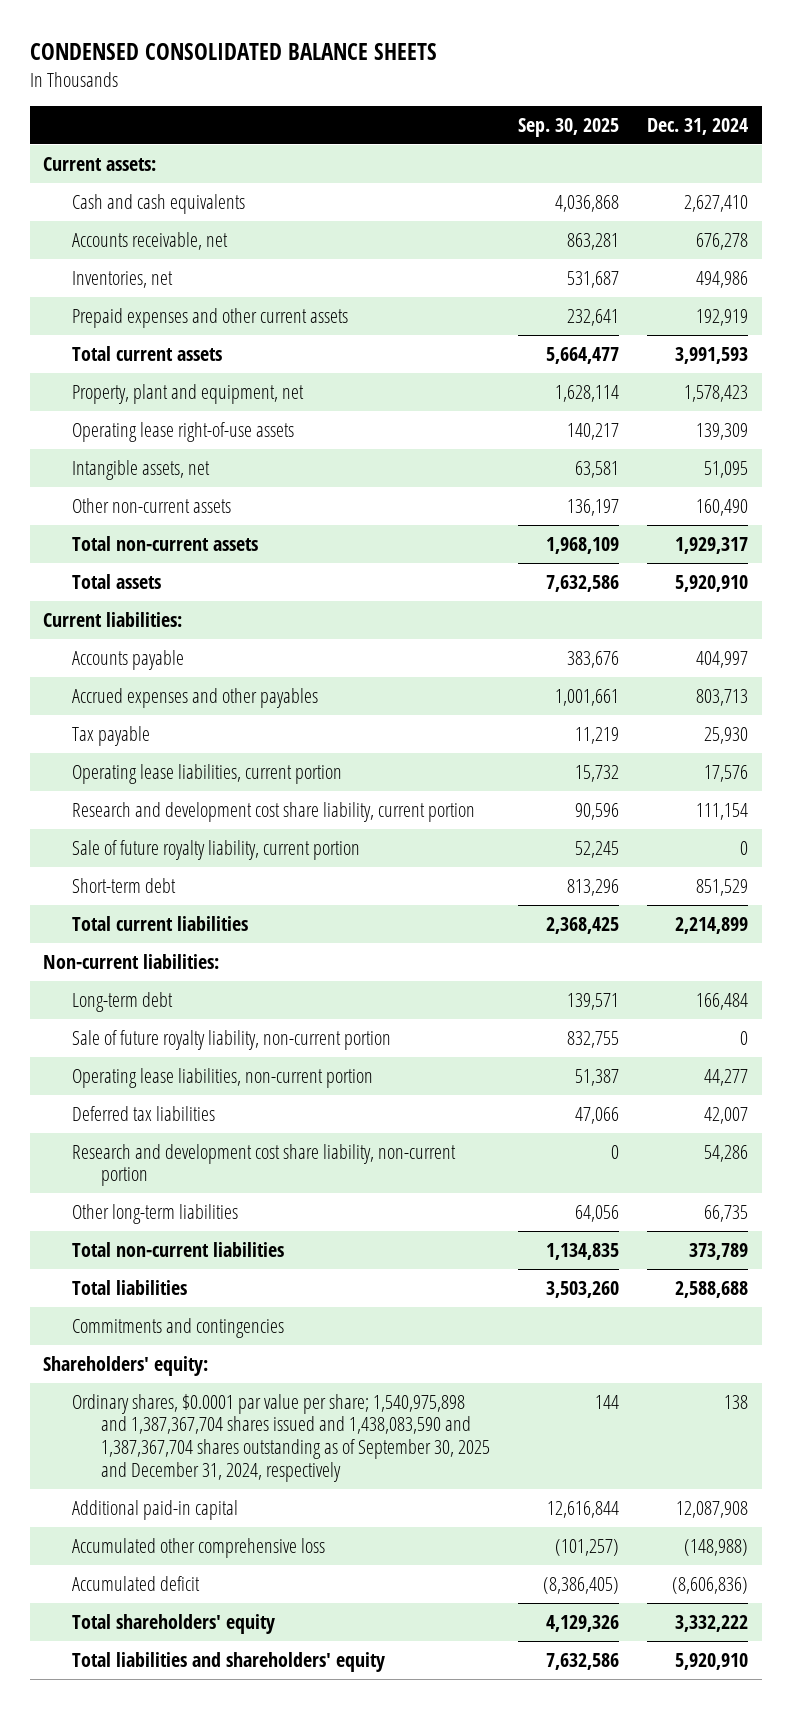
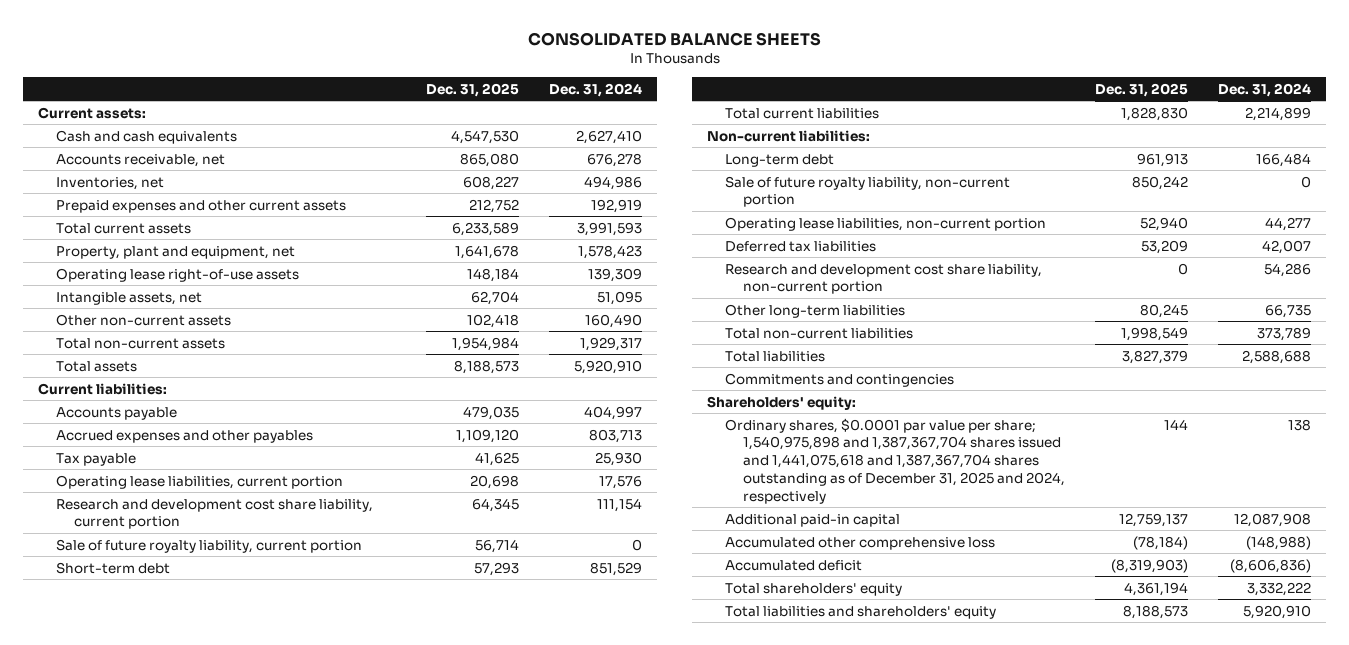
- CONDENSED CONSOLIDATED BALANCE SHEETS
+ CONSOLIDATED BALANCE SHEETS
- | Sep. 30, 2025 | Dec. 31, 2024
+ | Dec. 31, 2025 | Dec. 31, 2024
- Ordinary shares, $0.0001 par value per share; 1,540,975,898 and 1,387,367,704 shares issued and 1,438,083,590 and 1,387,367,704 shares outstanding as of September 30, 2025 and December 31, 2024, respectively | 144 | 138
+ Ordinary shares, $0.0001 par value per share; 1,540,975,898 and 1,387,367,704 shares issued and 1,441,075,618 and 1,387,367,704 shares outstanding as of December 31, 2025 and 2024, respectively | 144 | 138

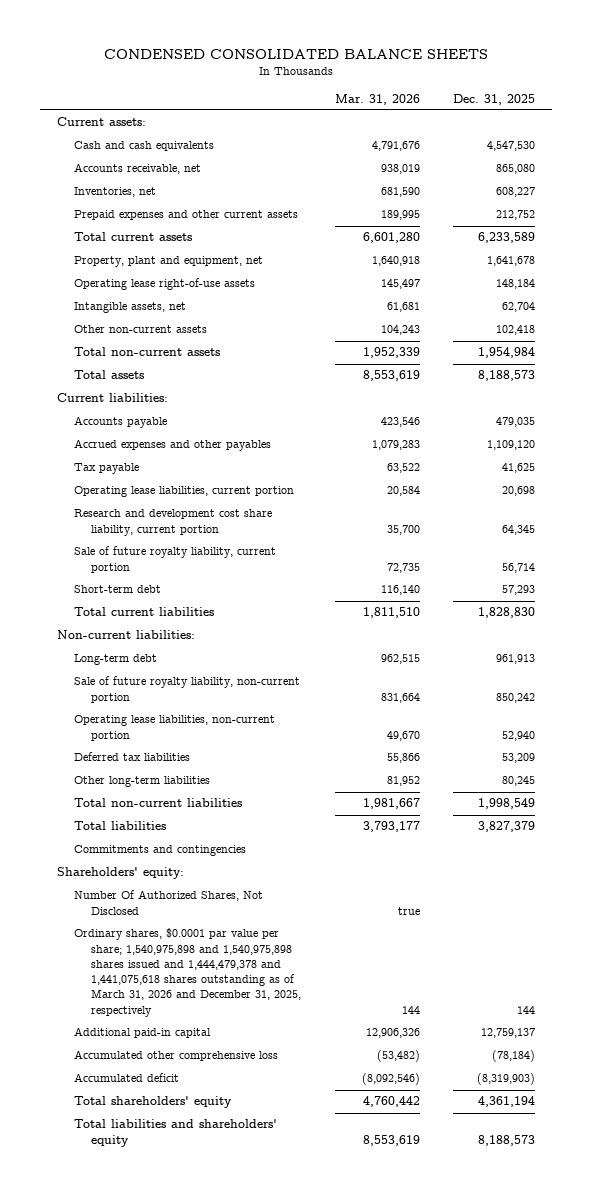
- CONSOLIDATED BALANCE SHEETS
+ CONDENSED CONSOLIDATED BALANCE SHEETS
- | Dec. 31, 2025 | Dec. 31, 2024
+ | Mar. 31, 2026 | Dec. 31, 2025
- Research and development cost share liability, non-current portion | 0 | 54,286
- Ordinary shares, $0.0001 par value per share; 1,540,975,898 and 1,387,367,704 shares issued and 1,441,075,618 and 1,387,367,704 shares outstanding as of December 31, 2025 and 2024, respectively | 144 | 138
+ Number Of Authorized Shares, Not Disclosed | true |
+ Ordinary shares, $0.0001 par value per share; 1,540,975,898 and 1,540,975,898 shares issued and 1,444,479,378 and 1,441,075,618 shares outstanding as of March 31, 2026 and December 31, 2025, respectively | 144 | 144

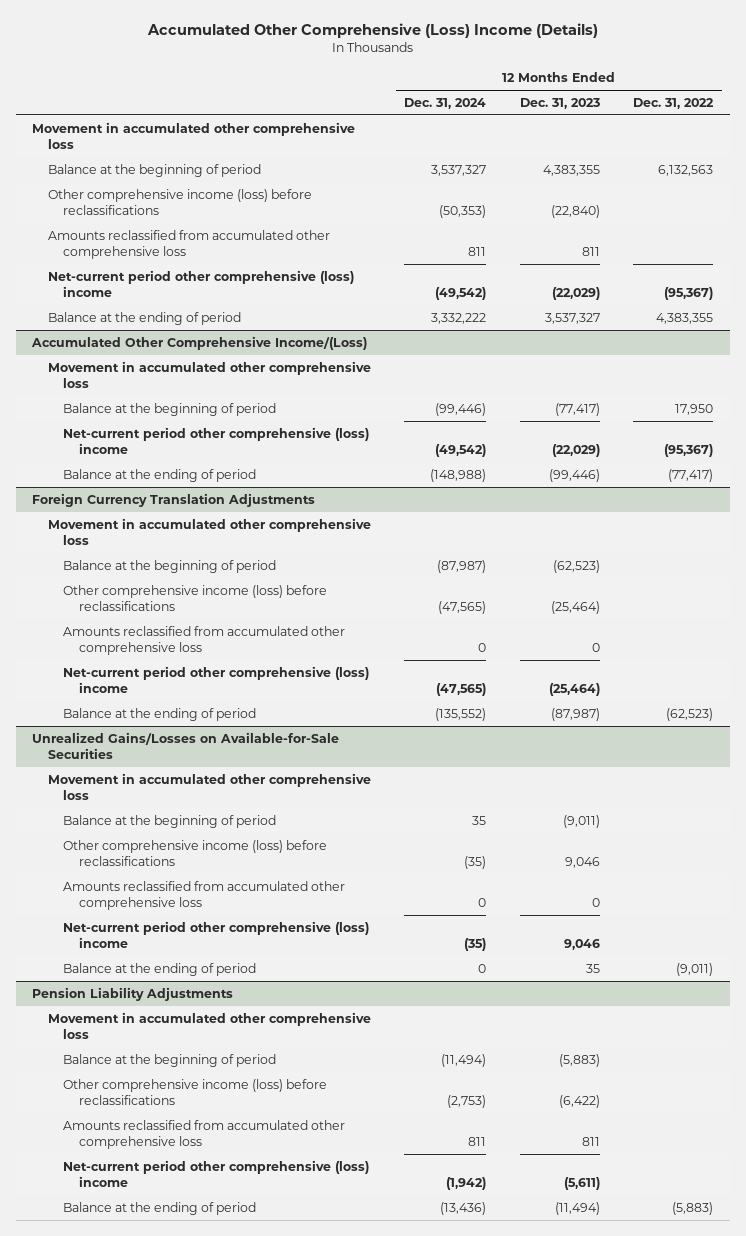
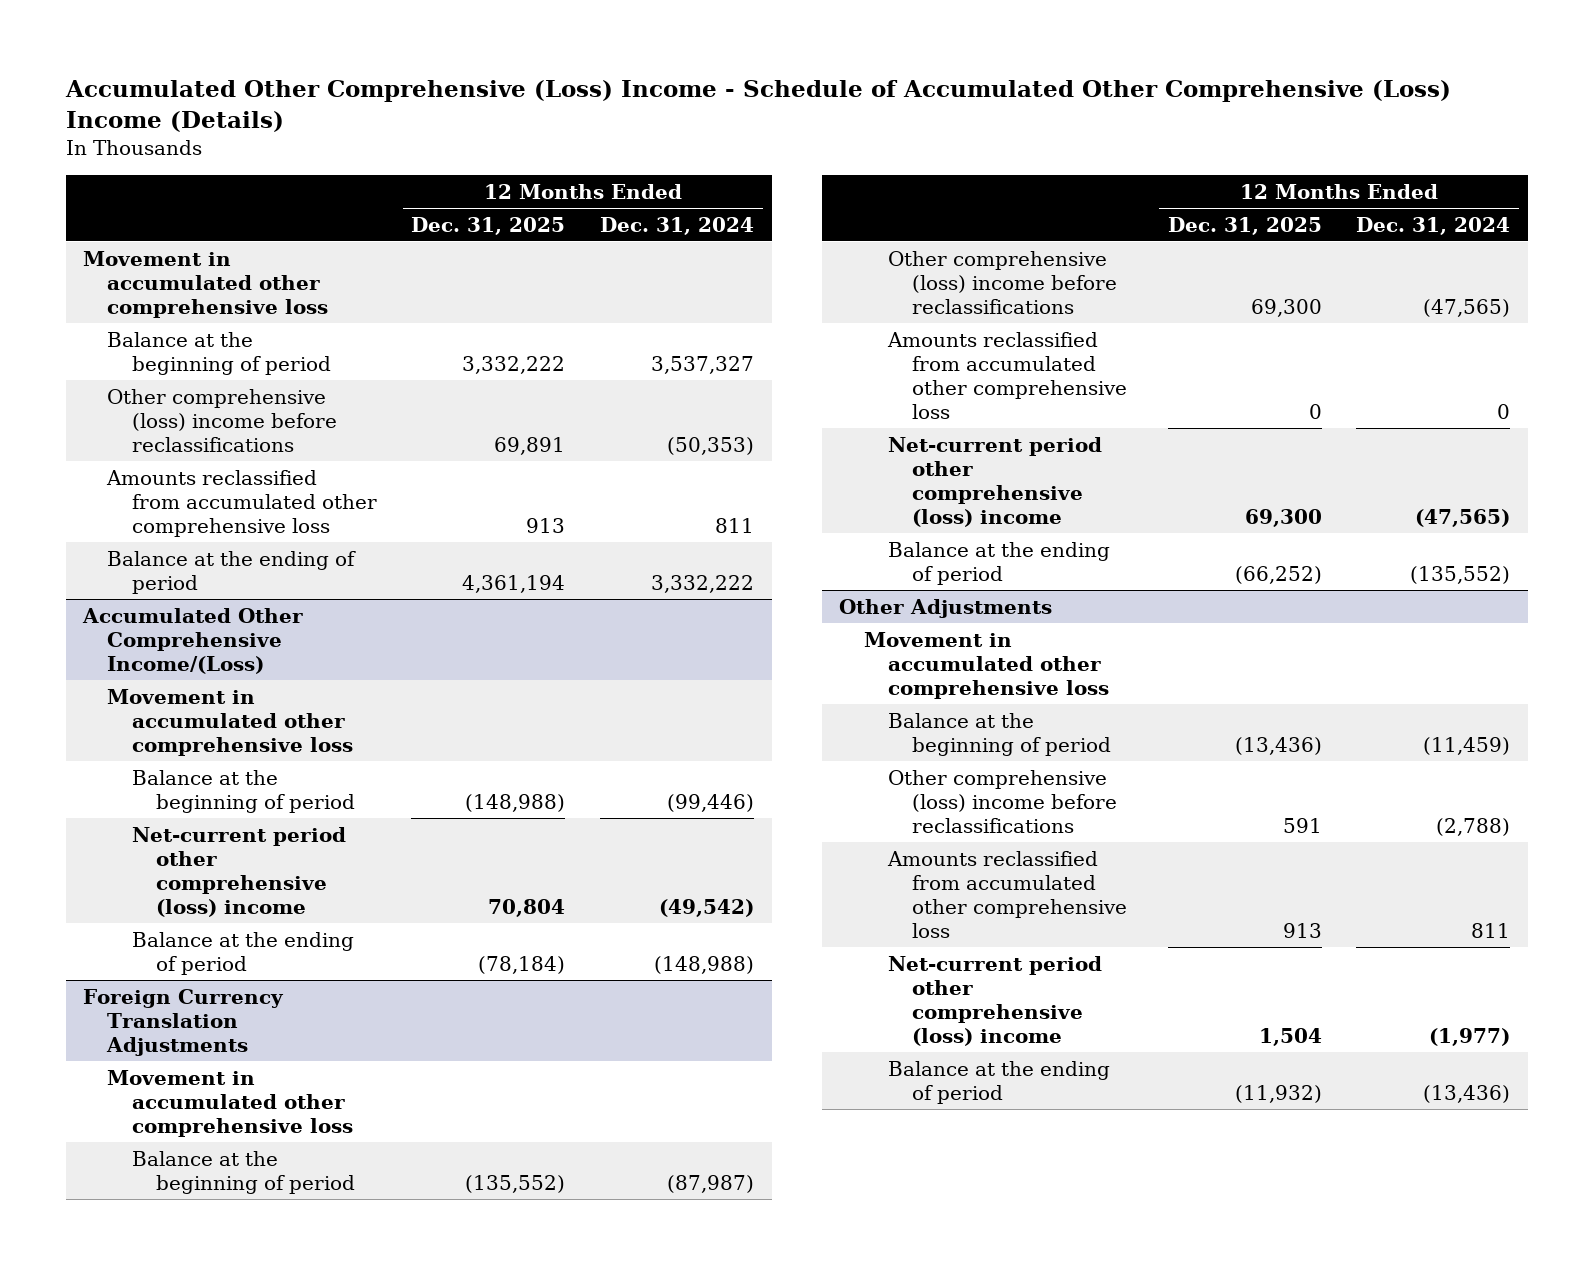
- Accumulated Other Comprehensive (Loss) Income (Details)
+ Accumulated Other Comprehensive (Loss) Income - Schedule of Accumulated Other Comprehensive (Loss) Income (Details)
- | 12 Months Ended Dec. 31, 2024 | 12 Months Ended Dec. 31, 2023 | 12 Months Ended Dec. 31, 2022
+ | 12 Months Ended Dec. 31, 2025 | 12 Months Ended Dec. 31, 2024
- Other comprehensive income (loss) before reclassifications | (50,353) | (22,840) |
+ Other comprehensive (loss) income before reclassifications | 69,891 | (50,353)
- Net-current period other comprehensive (loss) income | (49,542) | (22,029) | (95,367)
@ Foreign Currency Translation Adjustments
- Other comprehensive income (loss) before reclassifications | (47,565) | (25,464) |
+ Other comprehensive (loss) income before reclassifications | 69,300 | (47,565)
- Unrealized Gains/Losses on Available-for-Sale Securities
- Movement in accumulated other comprehensive loss
- Balance at the beginning of period | 35 | (9,011) |
- Other comprehensive income (loss) before reclassifications | (35) | 9,046 |
- Amounts reclassified from accumulated other comprehensive loss | 0 | 0 |
- Net-current period other comprehensive (loss) income | (35) | 9,046 |
- Balance at the ending of period | 0 | 35 | (9,011)
- Pension Liability Adjustments
+ Other Adjustments
- Balance at the beginning of period | (11,494) | (5,883) |
- Other comprehensive income (loss) before reclassifications | (2,753) | (6,422) |
+ Balance at the beginning of period | (13,436) | (11,459)
+ Other comprehensive (loss) income before reclassifications | 591 | (2,788)
- Net-current period other comprehensive (loss) income | (1,942) | (5,611) |
+ Net-current period other comprehensive (loss) income | 1,504 | (1,977)

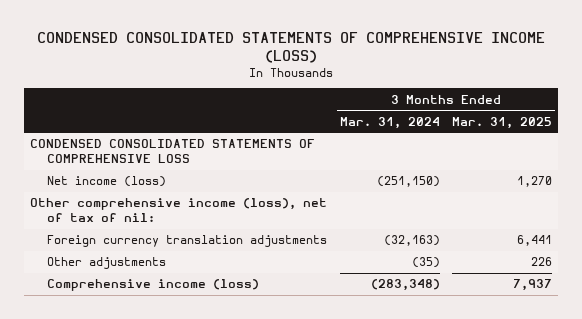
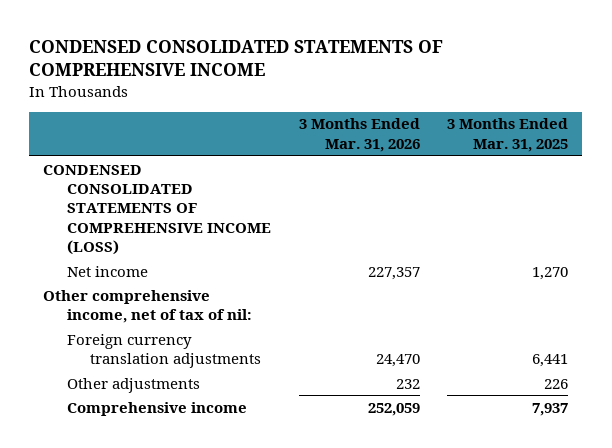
- CONDENSED CONSOLIDATED STATEMENTS OF COMPREHENSIVE INCOME (LOSS)
+ CONDENSED CONSOLIDATED STATEMENTS OF COMPREHENSIVE INCOME
- | 3 Months Ended Mar. 31, 2024 | 3 Months Ended Mar. 31, 2025
+ | 3 Months Ended Mar. 31, 2026 | 3 Months Ended Mar. 31, 2025
- CONDENSED CONSOLIDATED STATEMENTS OF COMPREHENSIVE LOSS
- Net income (loss) | (251,150) | 1,270
- Other comprehensive income (loss), net of tax of nil:
+ CONDENSED CONSOLIDATED STATEMENTS OF COMPREHENSIVE INCOME (LOSS)
+ Net income | 227,357 | 1,270
+ Other comprehensive income, net of tax of nil:
- Comprehensive income (loss) | (283,348) | 7,937
+ Comprehensive income | 252,059 | 7,937

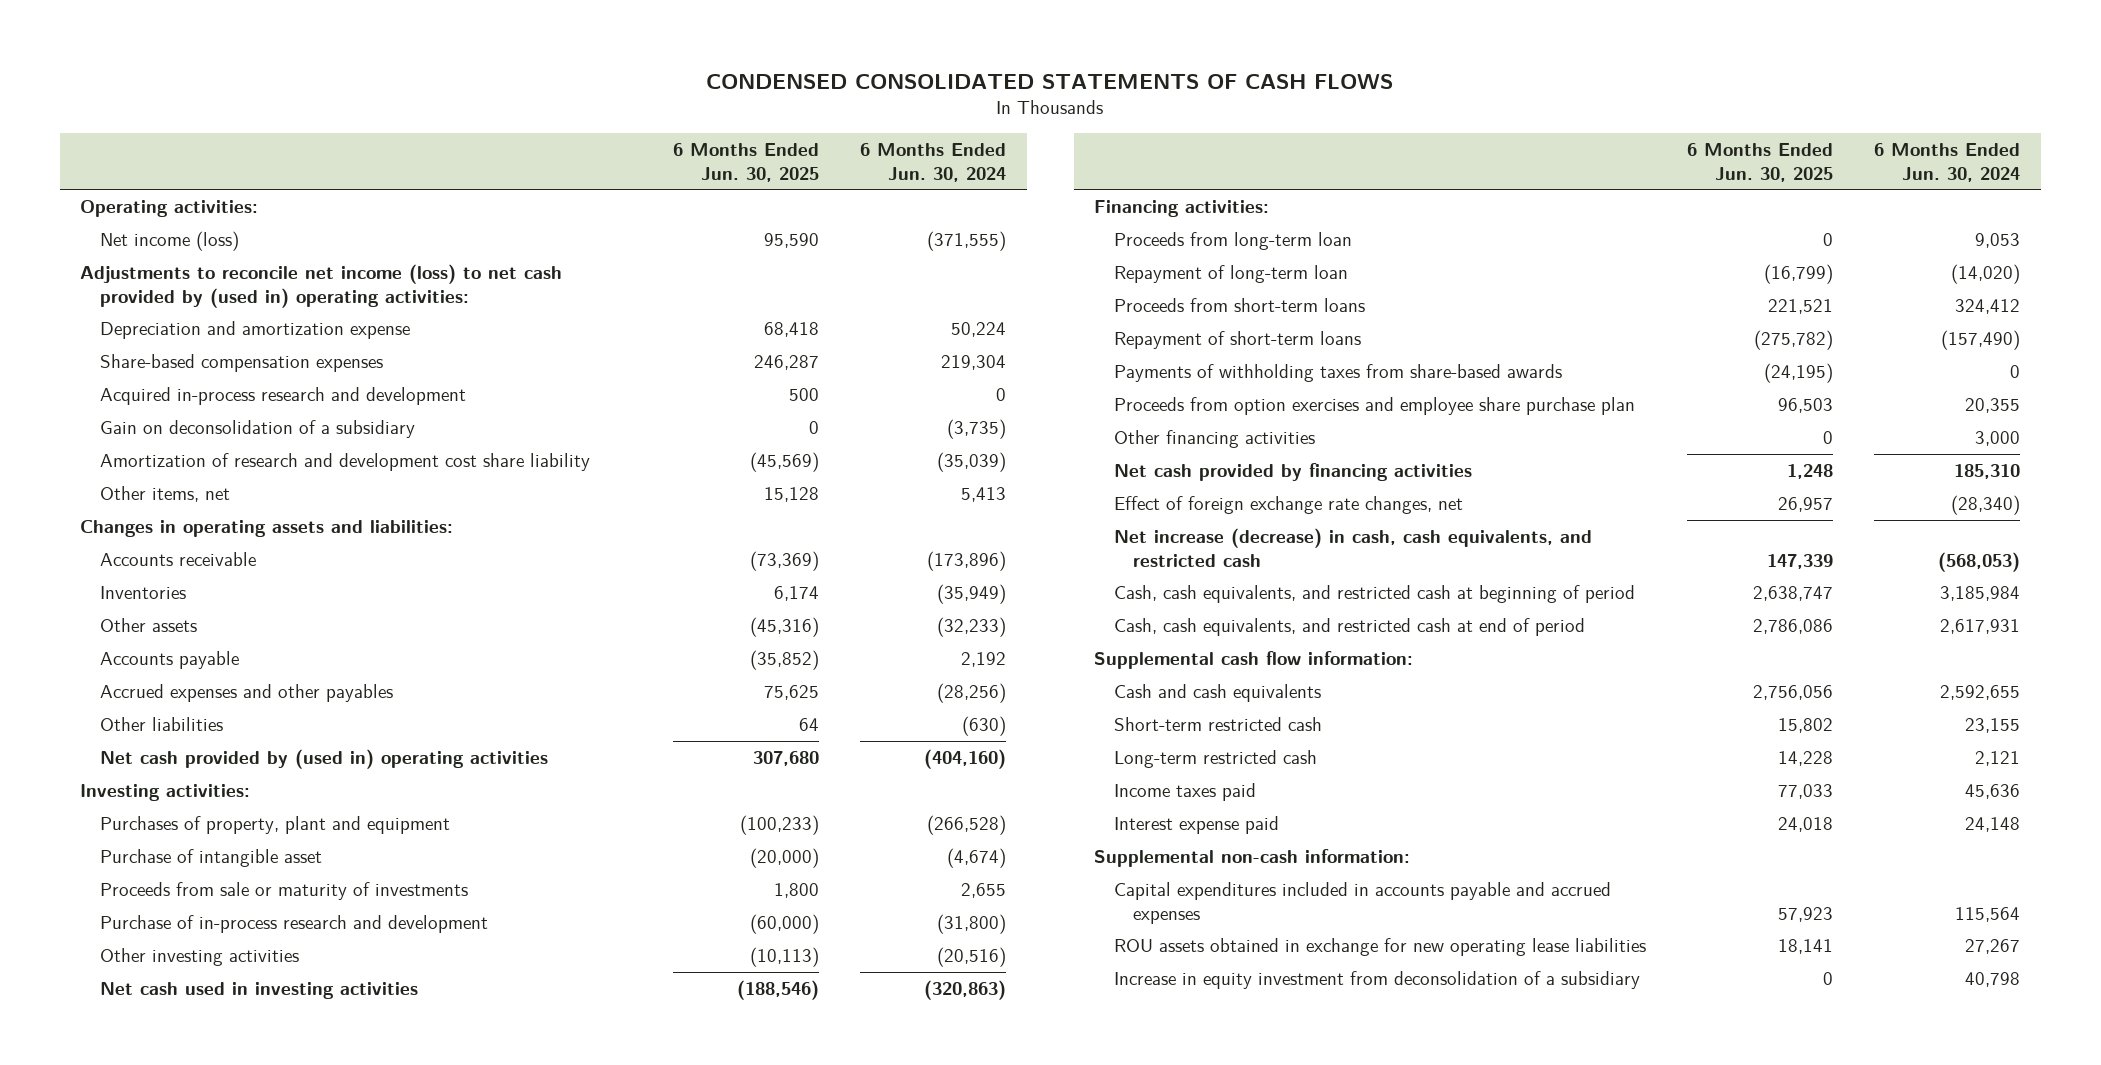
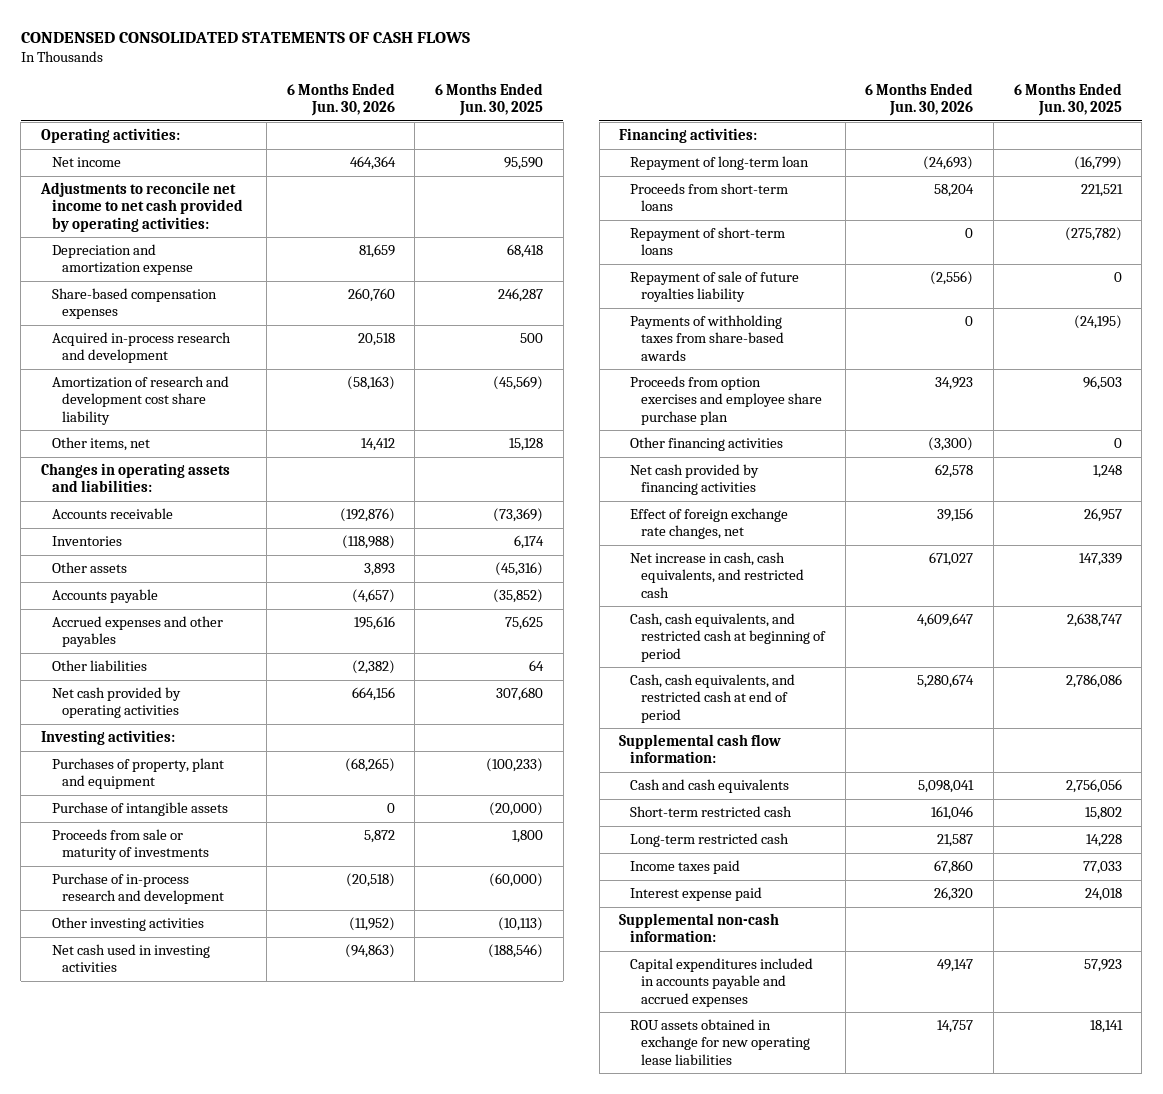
- | 6 Months Ended Jun. 30, 2025 | 6 Months Ended Jun. 30, 2024
+ | 6 Months Ended Jun. 30, 2026 | 6 Months Ended Jun. 30, 2025
- Net income (loss) | 95,590 | (371,555)
- Adjustments to reconcile net income (loss) to net cash provided by (used in) operating activities:
+ Net income | 464,364 | 95,590
+ Adjustments to reconcile net income to net cash provided by operating activities:
- Gain on deconsolidation of a subsidiary | 0 | (3,735)
- Net cash provided by (used in) operating activities | 307,680 | (404,160)
+ Net cash provided by operating activities | 664,156 | 307,680
- Purchase of intangible asset | (20,000) | (4,674)
+ Purchase of intangible assets | 0 | (20,000)
- Proceeds from long-term loan | 0 | 9,053
+ Repayment of sale of future royalties liability | (2,556) | 0
- Net increase (decrease) in cash, cash equivalents, and restricted cash | 147,339 | (568,053)
+ Net increase in cash, cash equivalents, and restricted cash | 671,027 | 147,339
- Increase in equity investment from deconsolidation of a subsidiary | 0 | 40,798

